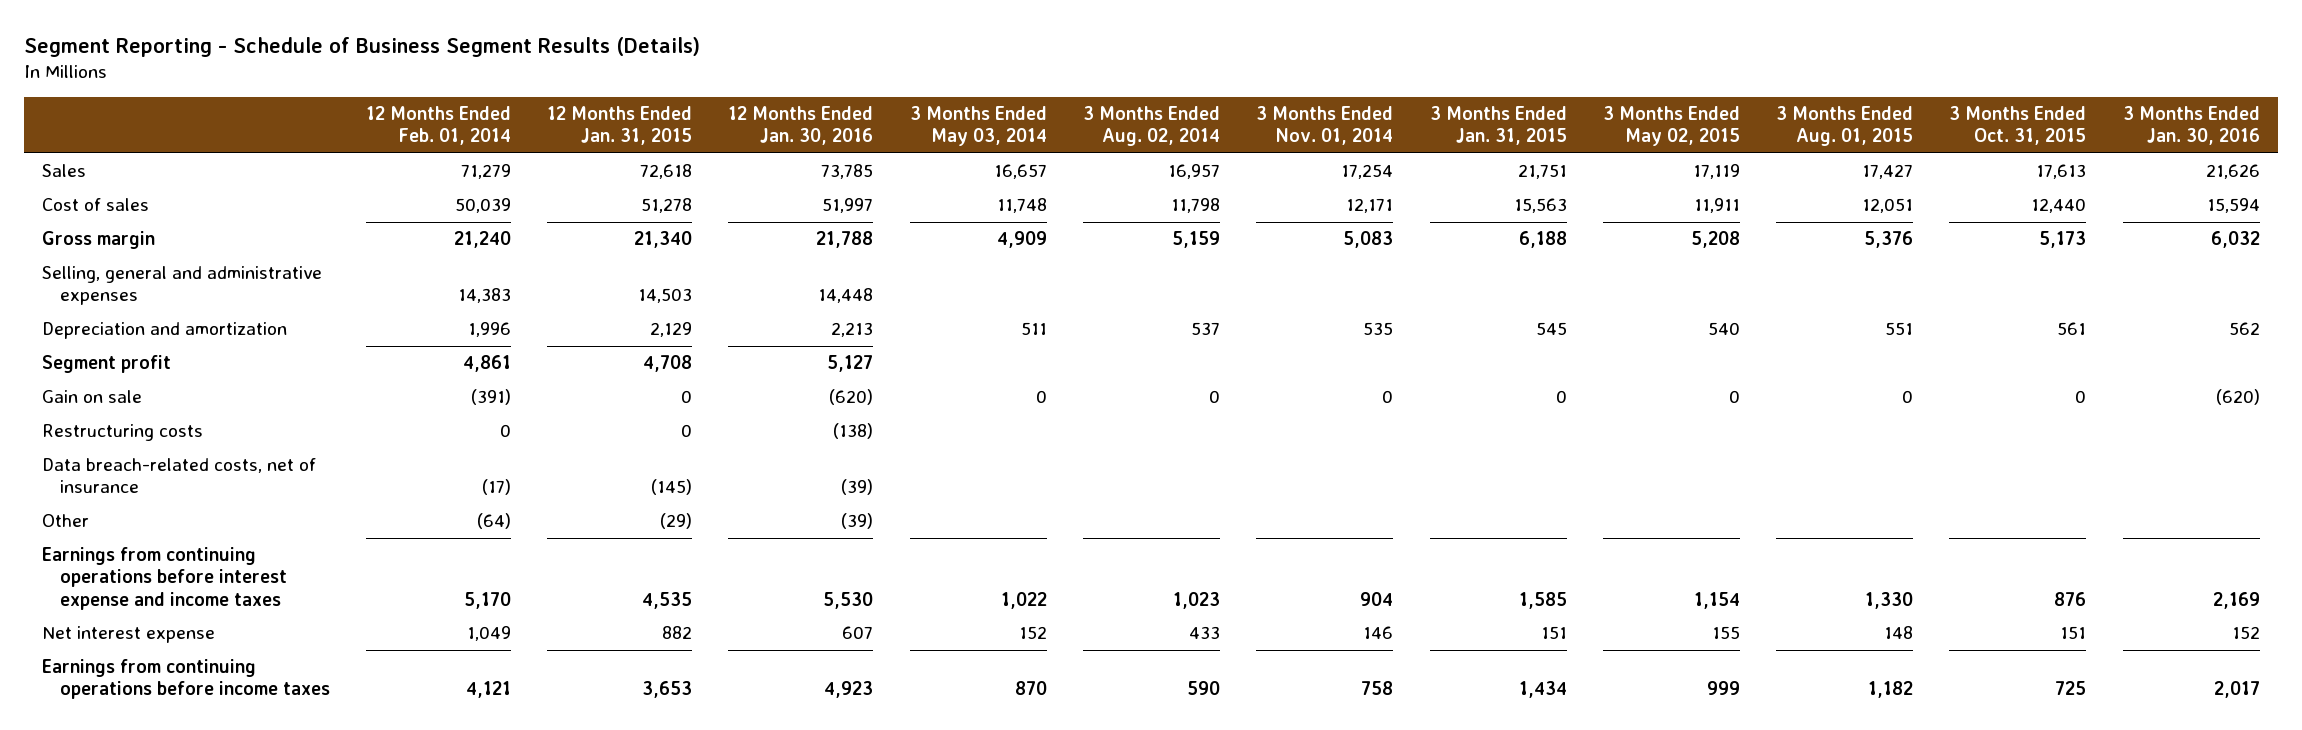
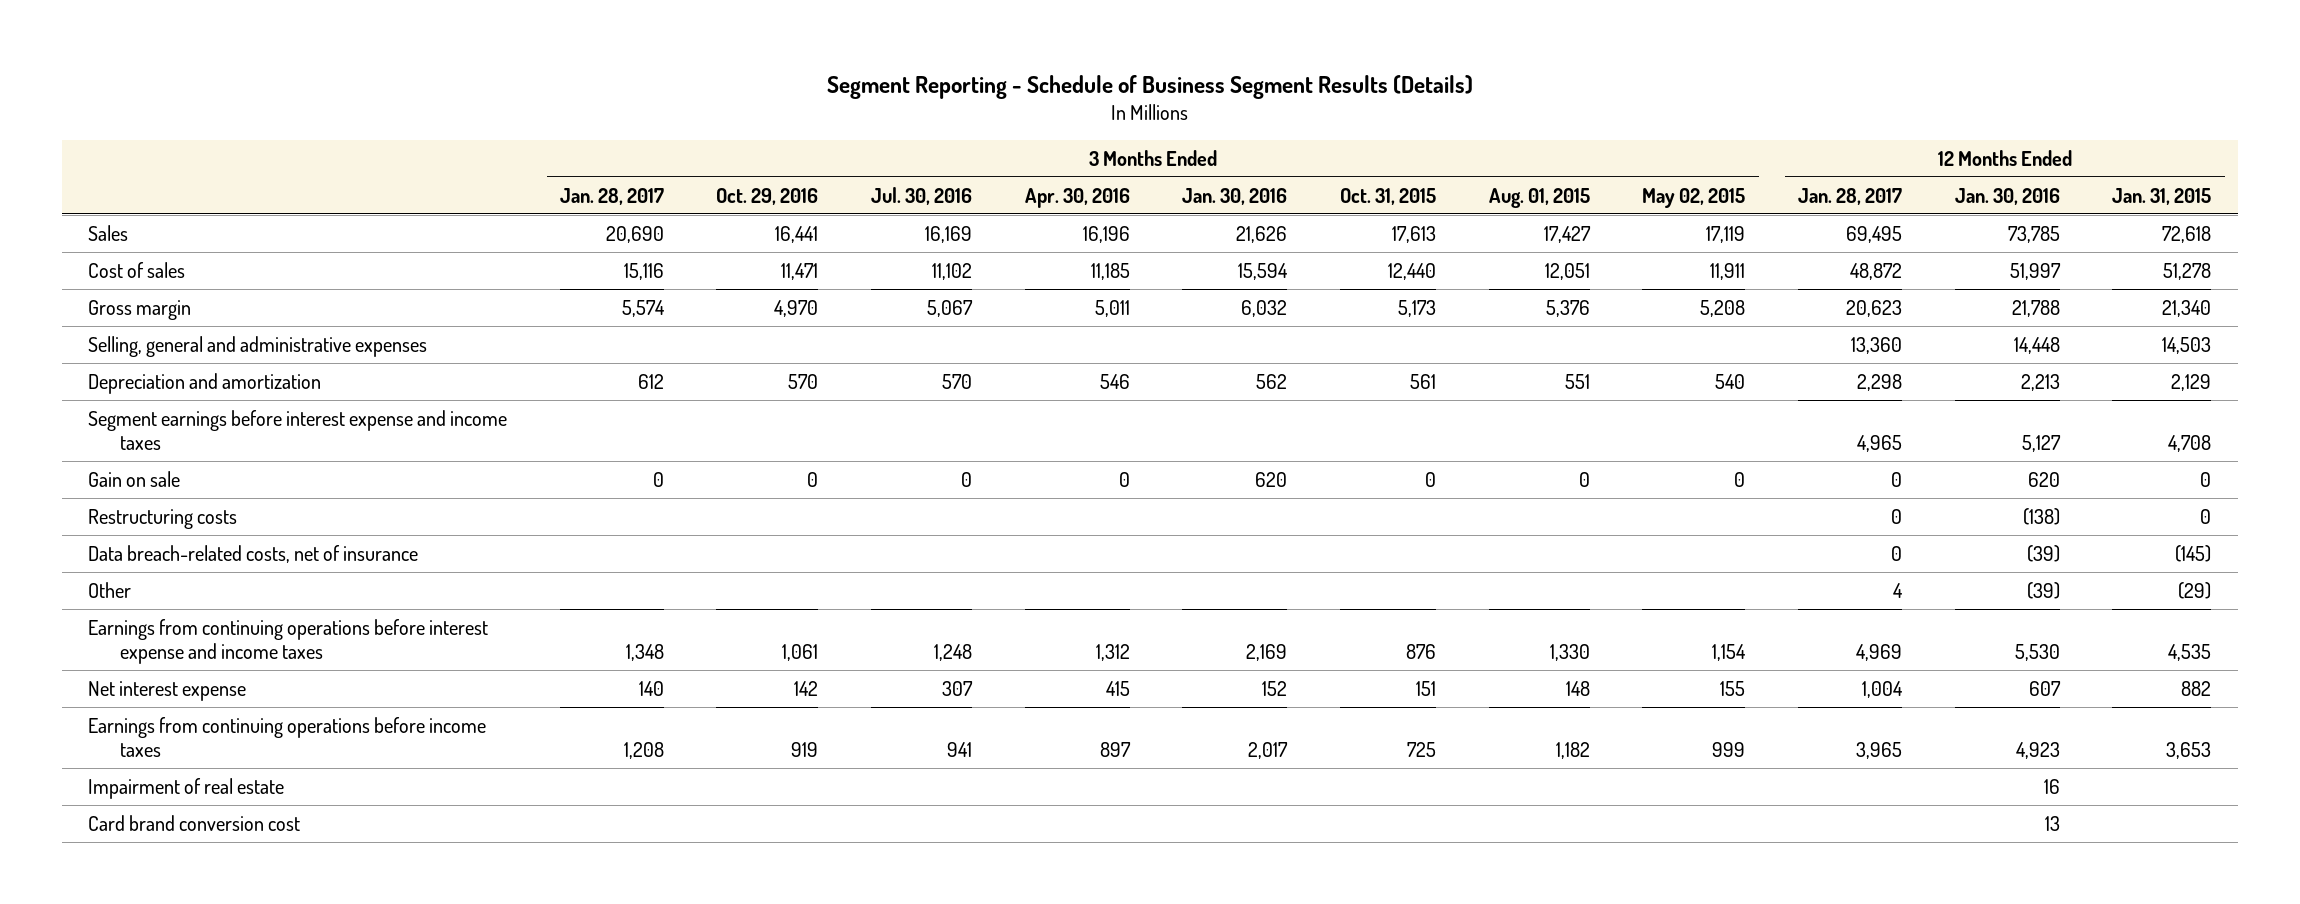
- | 12 Months Ended Feb. 01, 2014 | 12 Months Ended Jan. 31, 2015 | 12 Months Ended Jan. 30, 2016 | 3 Months Ended May 03, 2014 | 3 Months Ended Aug. 02, 2014 | 3 Months Ended Nov. 01, 2014 | 3 Months Ended Jan. 31, 2015 | 3 Months Ended May 02, 2015 | 3 Months Ended Aug. 01, 2015 | 3 Months Ended Oct. 31, 2015 | 3 Months Ended Jan. 30, 2016
+ | 3 Months Ended Jan. 28, 2017 | 3 Months Ended Oct. 29, 2016 | 3 Months Ended Jul. 30, 2016 | 3 Months Ended Apr. 30, 2016 | 3 Months Ended Jan. 30, 2016 | 3 Months Ended Oct. 31, 2015 | 3 Months Ended Aug. 01, 2015 | 3 Months Ended May 02, 2015 | 12 Months Ended Jan. 28, 2017 | 12 Months Ended Jan. 30, 2016 | 12 Months Ended Jan. 31, 2015
- Segment profit | 4,861 | 4,708 | 5,127 | | | | | | | |
- Gain on sale | (391) | 0 | (620) | 0 | 0 | 0 | 0 | 0 | 0 | 0 | (620)
+ Segment earnings before interest expense and income taxes | | | | | | | | | 4,965 | 5,127 | 4,708
+ Gain on sale | 0 | 0 | 0 | 0 | 620 | 0 | 0 | 0 | 0 | 620 | 0
+ Impairment of real estate | | | | | | | | | | 16 |
+ Card brand conversion cost | | | | | | | | | | 13 |

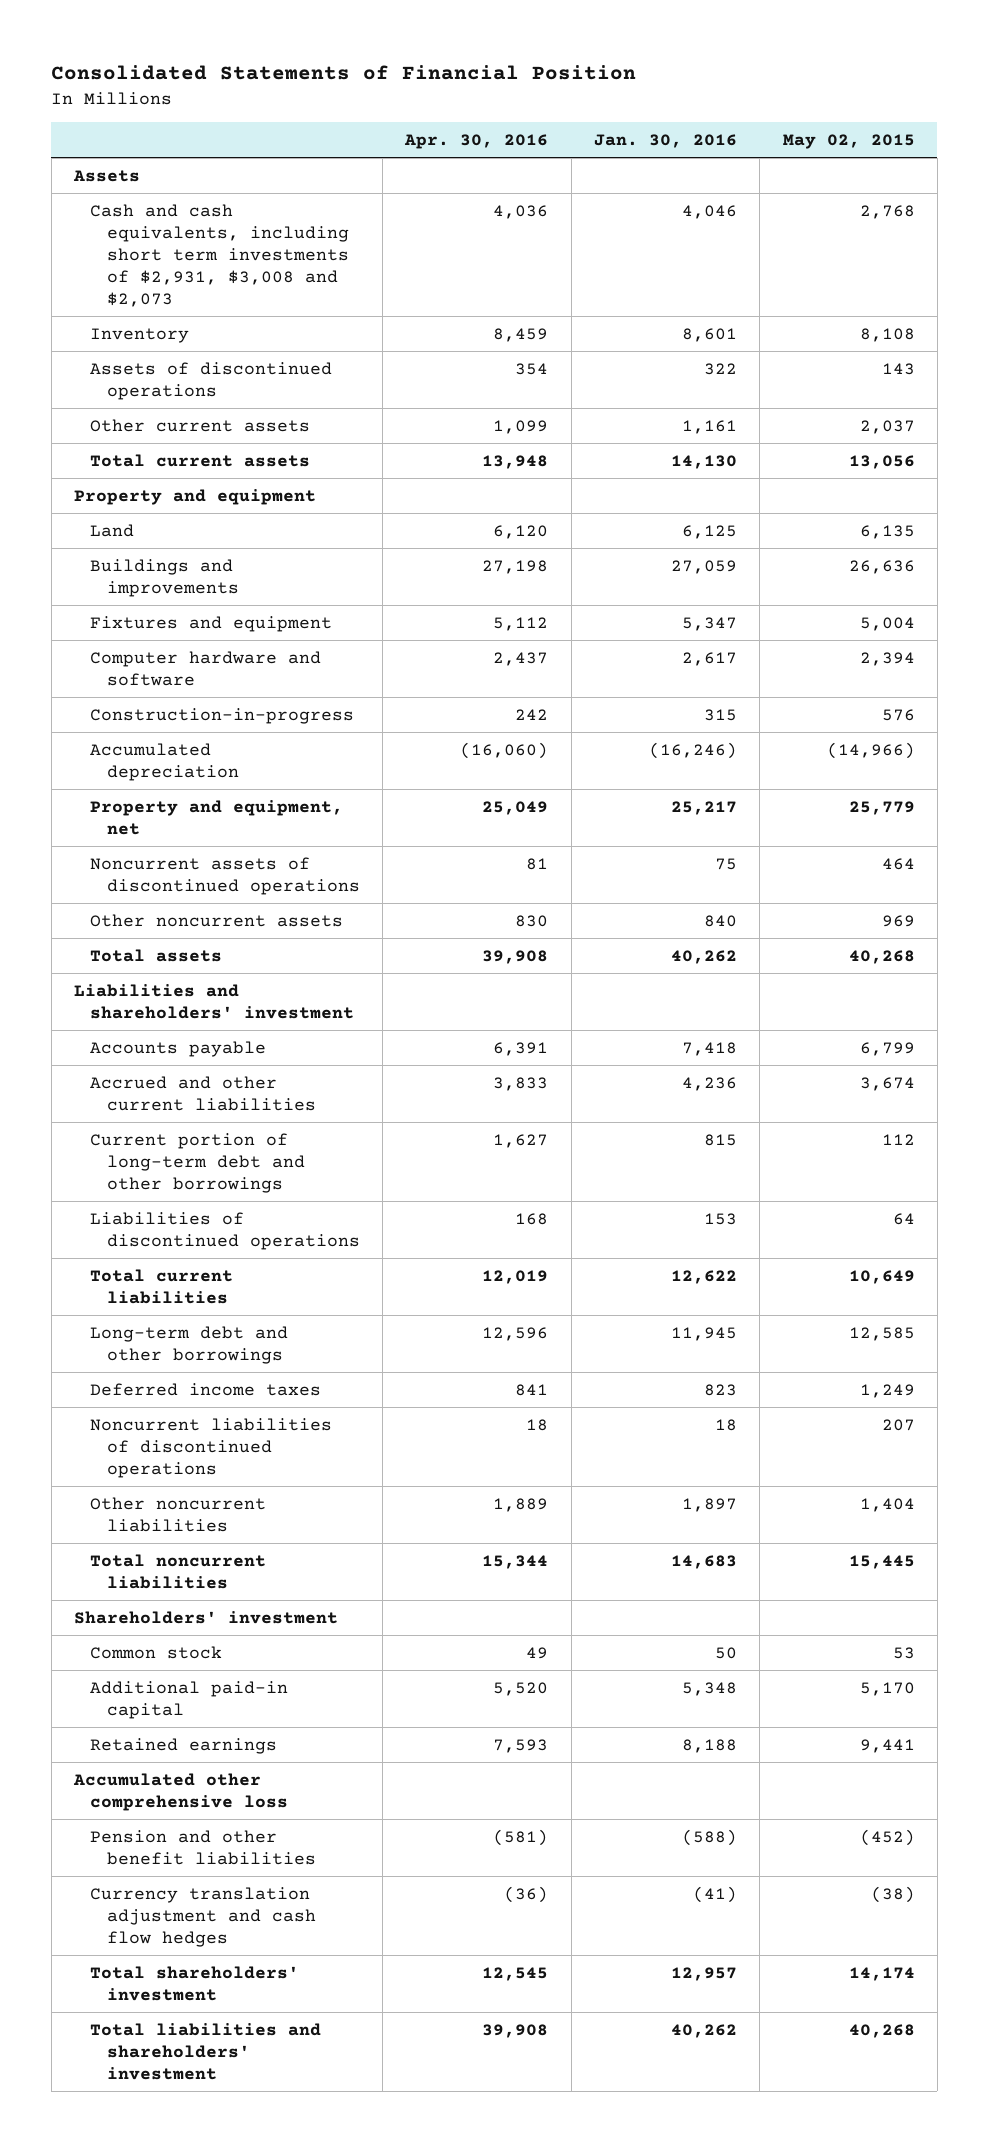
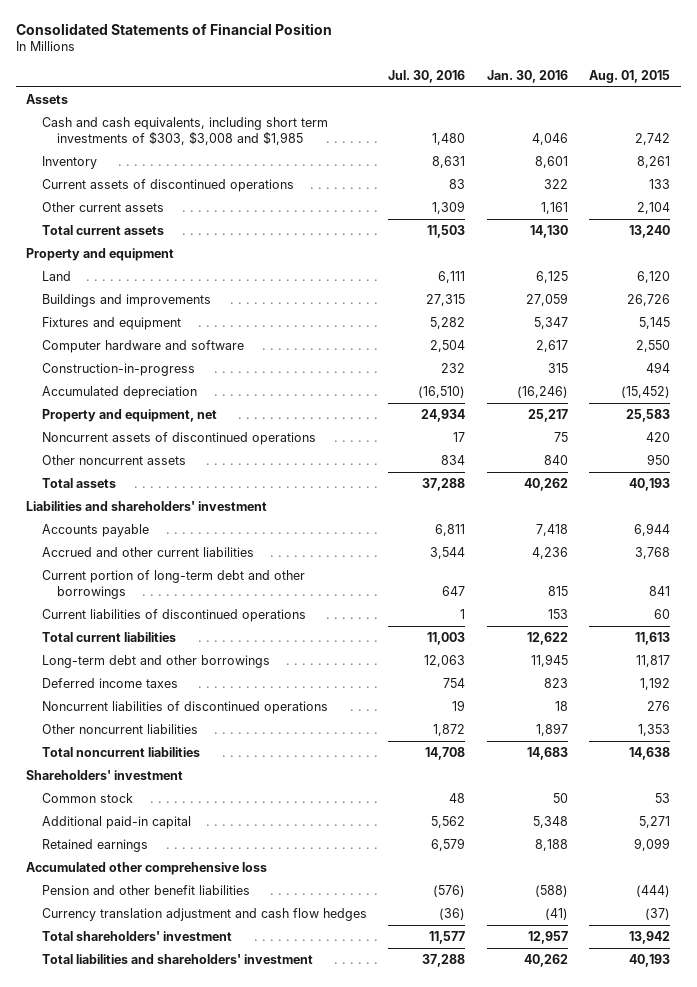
- | Apr. 30, 2016 | Jan. 30, 2016 | May 02, 2015
+ | Jul. 30, 2016 | Jan. 30, 2016 | Aug. 01, 2015
- Cash and cash equivalents, including short term investments of $2,931, $3,008 and $2,073 | 4,036 | 4,046 | 2,768
+ Cash and cash equivalents, including short term investments of $303, $3,008 and $1,985 | 1,480 | 4,046 | 2,742
- Assets of discontinued operations | 354 | 322 | 143
+ Current assets of discontinued operations | 83 | 322 | 133
- Liabilities of discontinued operations | 168 | 153 | 64
+ Current liabilities of discontinued operations | 1 | 153 | 60

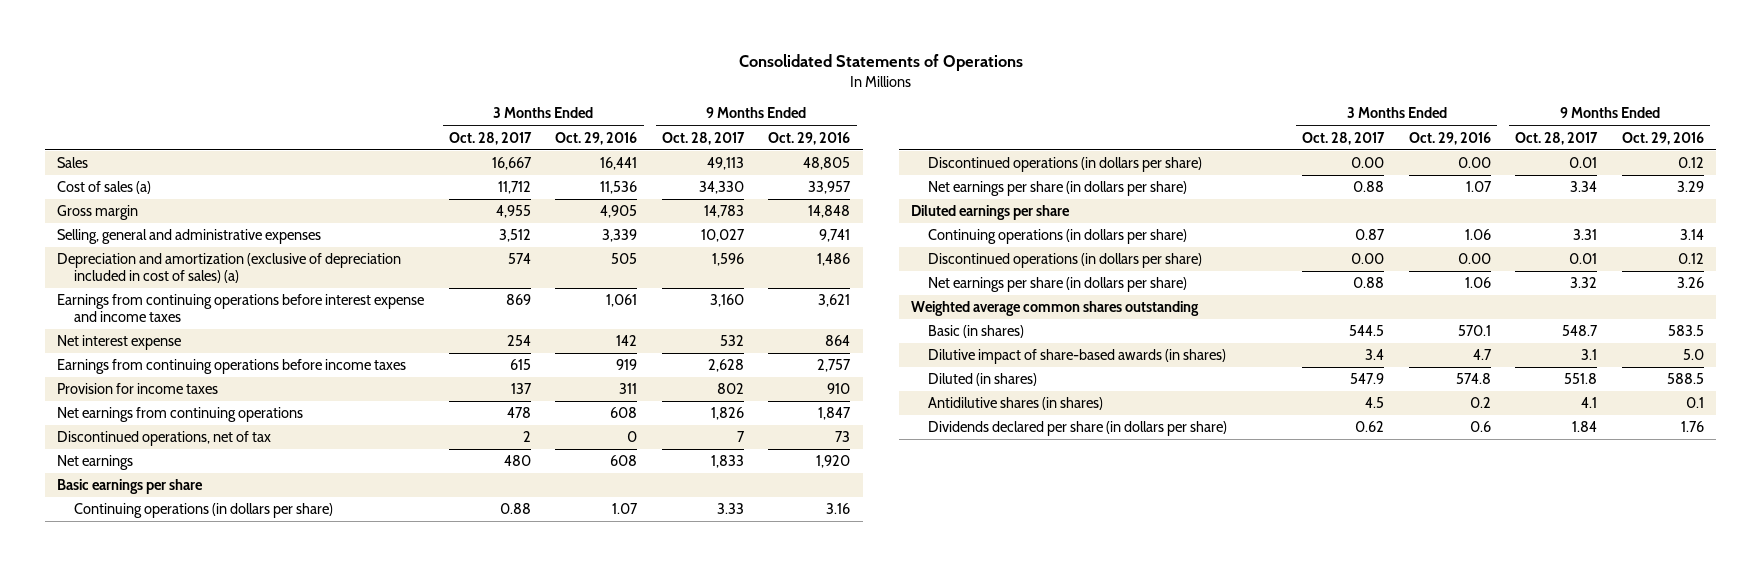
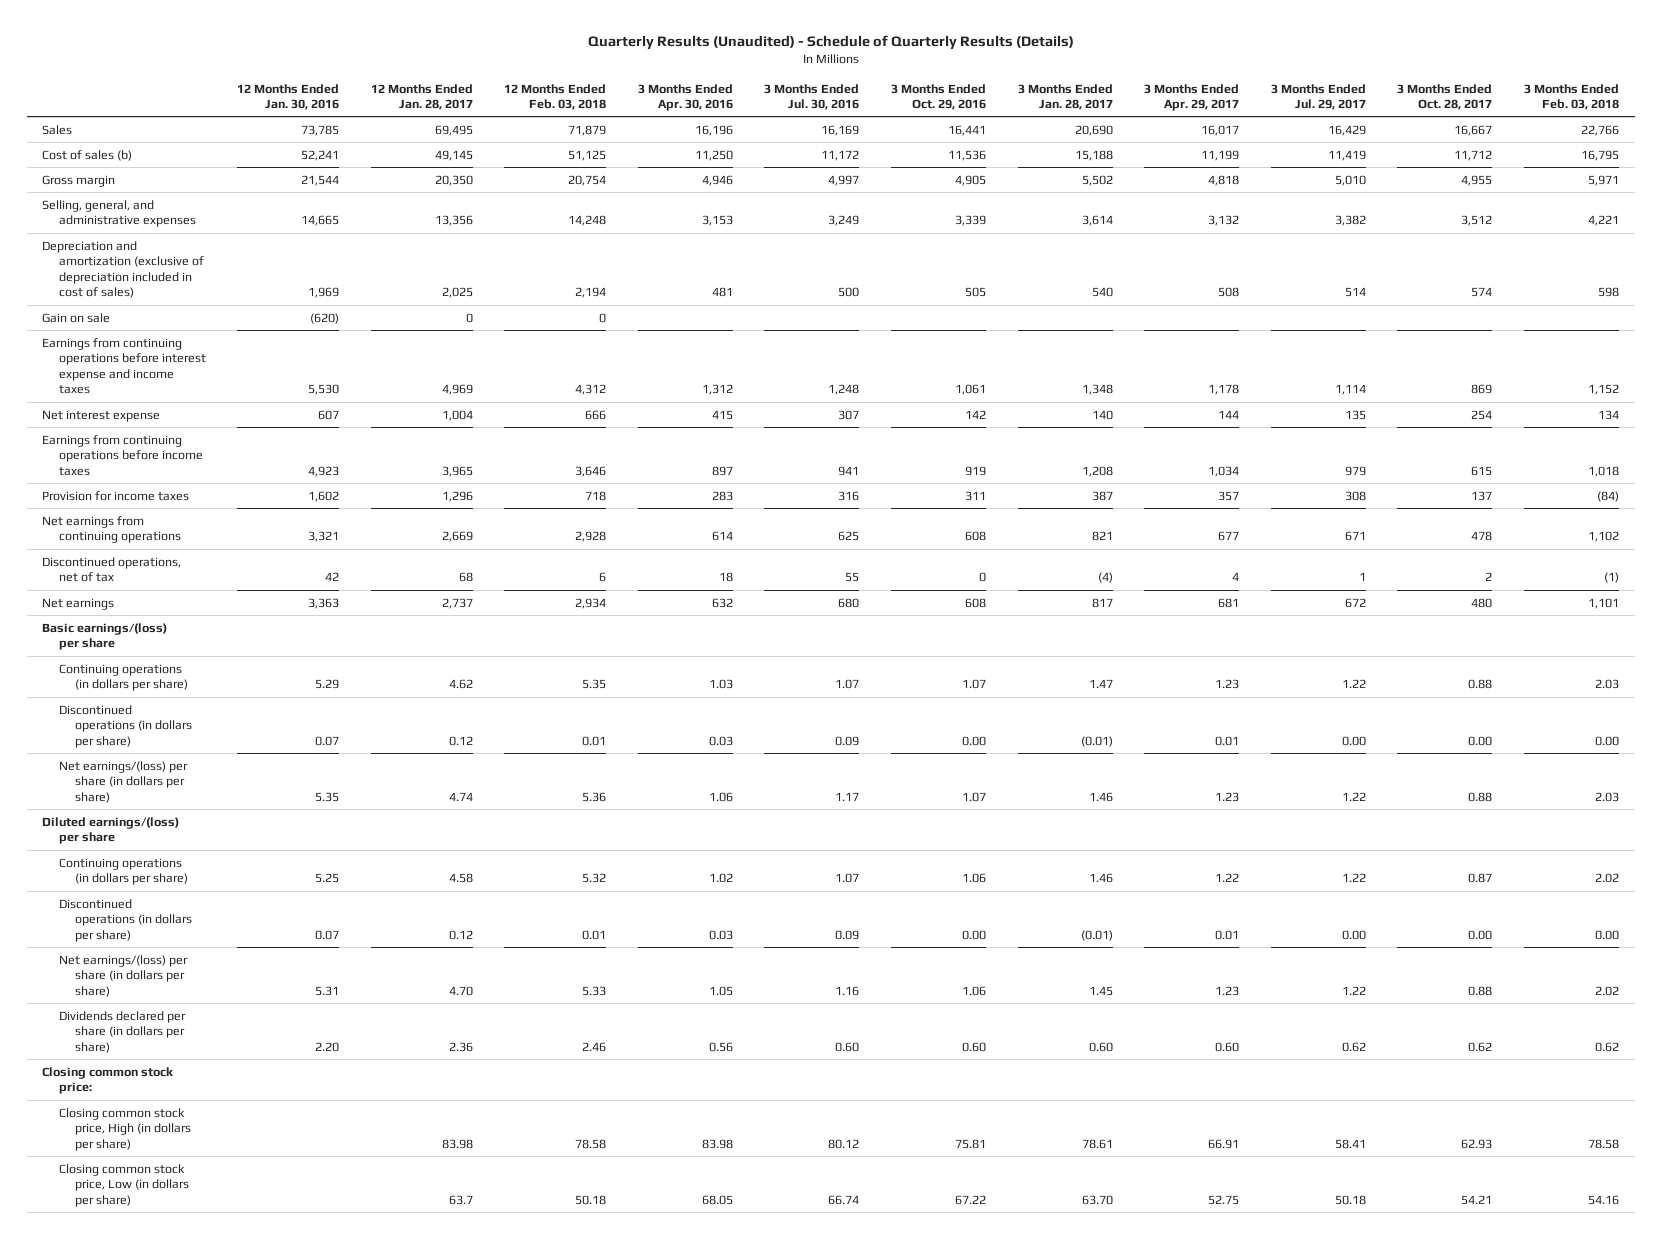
- Consolidated Statements of Operations
+ Quarterly Results (Unaudited) - Schedule of Quarterly Results (Details)
- | 3 Months Ended Oct. 28, 2017 | 3 Months Ended Oct. 29, 2016 | 9 Months Ended Oct. 28, 2017 | 9 Months Ended Oct. 29, 2016
+ | 12 Months Ended Jan. 30, 2016 | 12 Months Ended Jan. 28, 2017 | 12 Months Ended Feb. 03, 2018 | 3 Months Ended Apr. 30, 2016 | 3 Months Ended Jul. 30, 2016 | 3 Months Ended Oct. 29, 2016 | 3 Months Ended Jan. 28, 2017 | 3 Months Ended Apr. 29, 2017 | 3 Months Ended Jul. 29, 2017 | 3 Months Ended Oct. 28, 2017 | 3 Months Ended Feb. 03, 2018
- Cost of sales (a) | 11,712 | 11,536 | 34,330 | 33,957
+ Cost of sales (b) | 52,241 | 49,145 | 51,125 | 11,250 | 11,172 | 11,536 | 15,188 | 11,199 | 11,419 | 11,712 | 16,795
- Selling, general and administrative expenses | 3,512 | 3,339 | 10,027 | 9,741
- Depreciation and amortization (exclusive of depreciation included in cost of sales) (a) | 574 | 505 | 1,596 | 1,486
+ Selling, general, and administrative expenses | 14,665 | 13,356 | 14,248 | 3,153 | 3,249 | 3,339 | 3,614 | 3,132 | 3,382 | 3,512 | 4,221
+ Depreciation and amortization (exclusive of depreciation included in cost of sales) | 1,969 | 2,025 | 2,194 | 481 | 500 | 505 | 540 | 508 | 514 | 574 | 598
+ Gain on sale | (620) | 0 | 0 | | | | | | | |
- Basic earnings per share
+ Basic earnings/(loss) per share
- Net earnings per share (in dollars per share) | 0.88 | 1.07 | 3.34 | 3.29
- Diluted earnings per share
+ Net earnings/(loss) per share (in dollars per share) | 5.35 | 4.74 | 5.36 | 1.06 | 1.17 | 1.07 | 1.46 | 1.23 | 1.22 | 0.88 | 2.03
+ Diluted earnings/(loss) per share
- Net earnings per share (in dollars per share) | 0.88 | 1.06 | 3.32 | 3.26
- Weighted average common shares outstanding
- Basic (in shares) | 544.5 | 570.1 | 548.7 | 583.5
- Dilutive impact of share-based awards (in shares) | 3.4 | 4.7 | 3.1 | 5.0
- Diluted (in shares) | 547.9 | 574.8 | 551.8 | 588.5
- Antidilutive shares (in shares) | 4.5 | 0.2 | 4.1 | 0.1
- Dividends declared per share (in dollars per share) | 0.62 | 0.6 | 1.84 | 1.76
+ Net earnings/(loss) per share (in dollars per share) | 5.31 | 4.70 | 5.33 | 1.05 | 1.16 | 1.06 | 1.45 | 1.23 | 1.22 | 0.88 | 2.02
+ Dividends declared per share (in dollars per share) | 2.20 | 2.36 | 2.46 | 0.56 | 0.60 | 0.60 | 0.60 | 0.60 | 0.62 | 0.62 | 0.62
+ Closing common stock price:
+ Closing common stock price, High (in dollars per share) | | 83.98 | 78.58 | 83.98 | 80.12 | 75.81 | 78.61 | 66.91 | 58.41 | 62.93 | 78.58
+ Closing common stock price, Low (in dollars per share) | | 63.7 | 50.18 | 68.05 | 66.74 | 67.22 | 63.70 | 52.75 | 50.18 | 54.21 | 54.16

